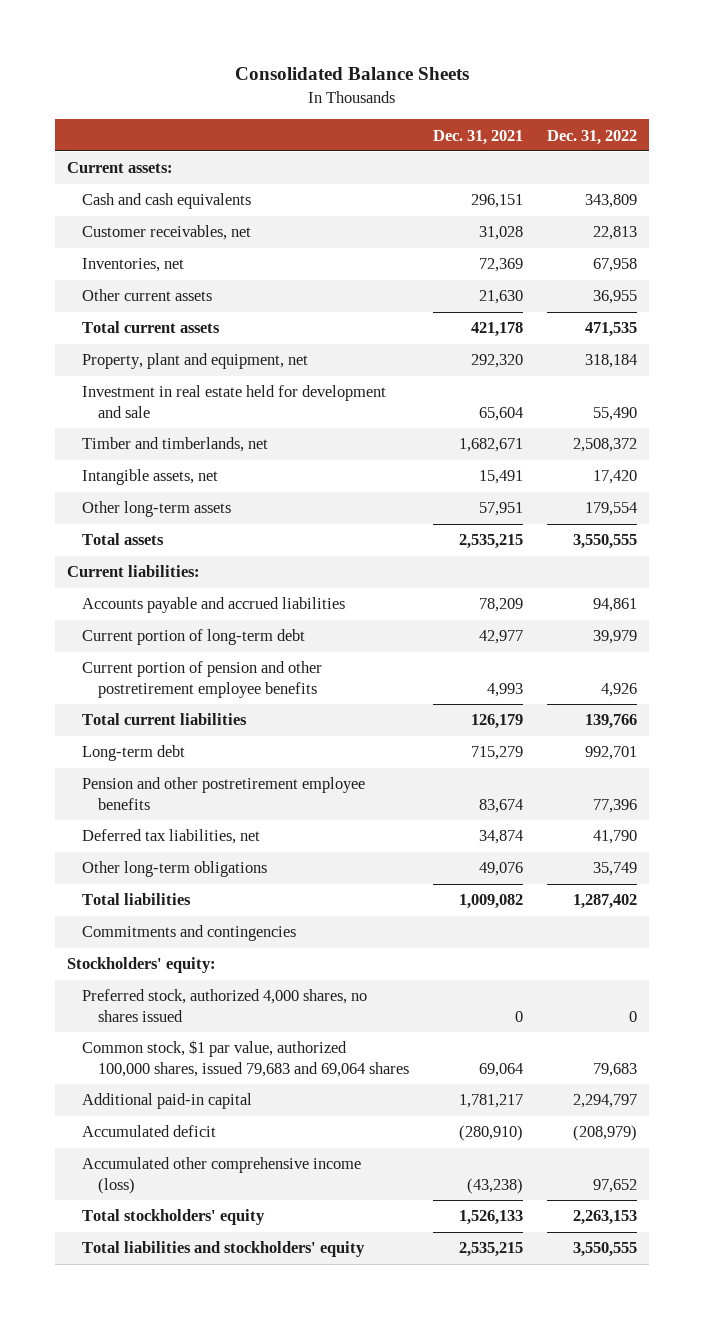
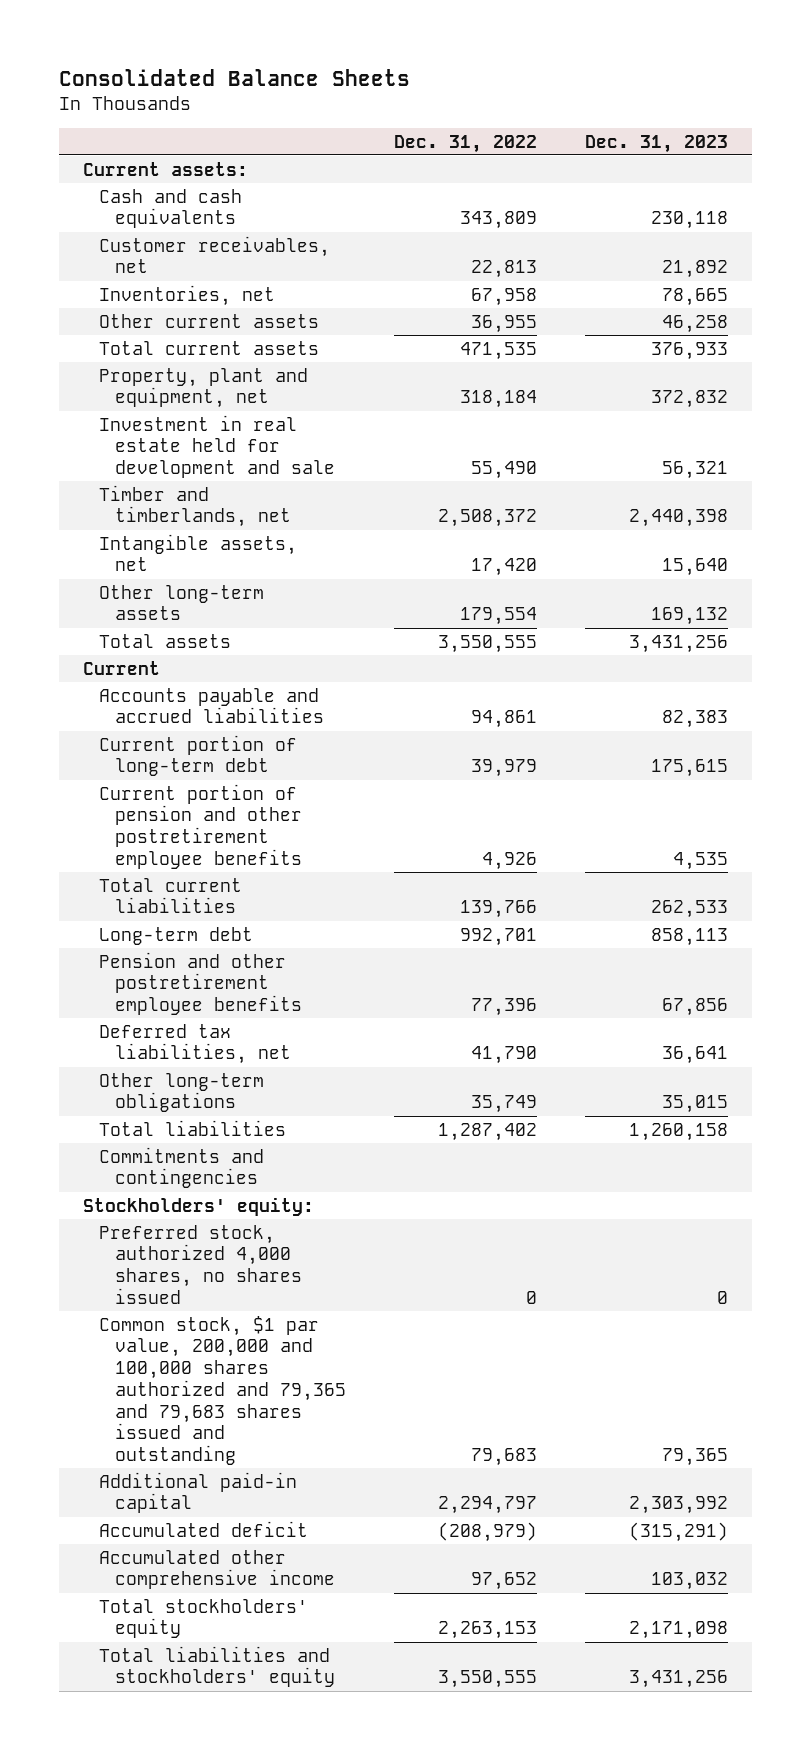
- | Dec. 31, 2021 | Dec. 31, 2022
+ | Dec. 31, 2022 | Dec. 31, 2023
- Current liabilities:
+ Current
- Common stock, $1 par value, authorized 100,000 shares, issued 79,683 and 69,064 shares | 69,064 | 79,683
+ Common stock, $1 par value, 200,000 and 100,000 shares authorized and 79,365 and 79,683 shares issued and outstanding | 79,683 | 79,365
- Accumulated other comprehensive income (loss) | (43,238) | 97,652
+ Accumulated other comprehensive income | 97,652 | 103,032

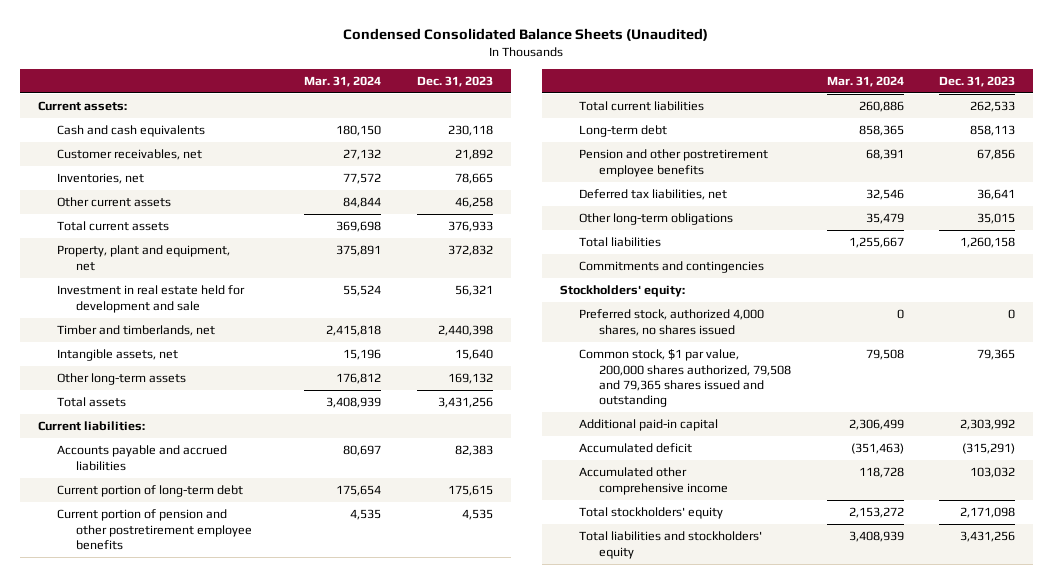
- Consolidated Balance Sheets
+ Condensed Consolidated Balance Sheets (Unaudited)
- | Dec. 31, 2022 | Dec. 31, 2023
+ | Mar. 31, 2024 | Dec. 31, 2023
- Current
+ Current liabilities:
- Common stock, $1 par value, 200,000 and 100,000 shares authorized and 79,365 and 79,683 shares issued and outstanding | 79,683 | 79,365
+ Common stock, $1 par value, 200,000 shares authorized, 79,508 and 79,365 shares issued and outstanding | 79,508 | 79,365

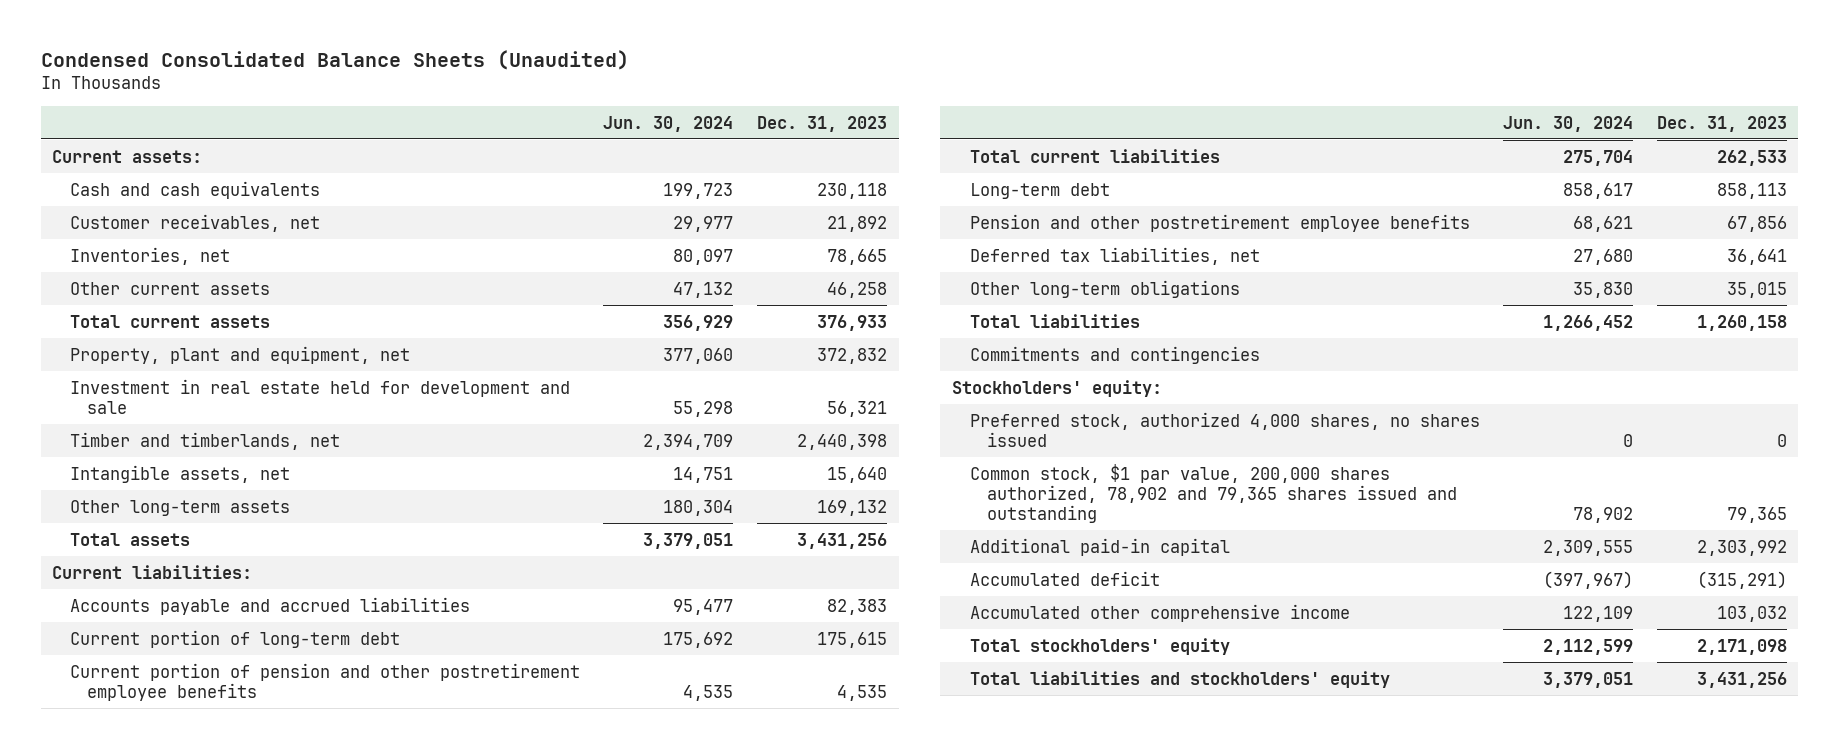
- | Mar. 31, 2024 | Dec. 31, 2023
+ | Jun. 30, 2024 | Dec. 31, 2023
- Common stock, $1 par value, 200,000 shares authorized, 79,508 and 79,365 shares issued and outstanding | 79,508 | 79,365
+ Common stock, $1 par value, 200,000 shares authorized, 78,902 and 79,365 shares issued and outstanding | 78,902 | 79,365

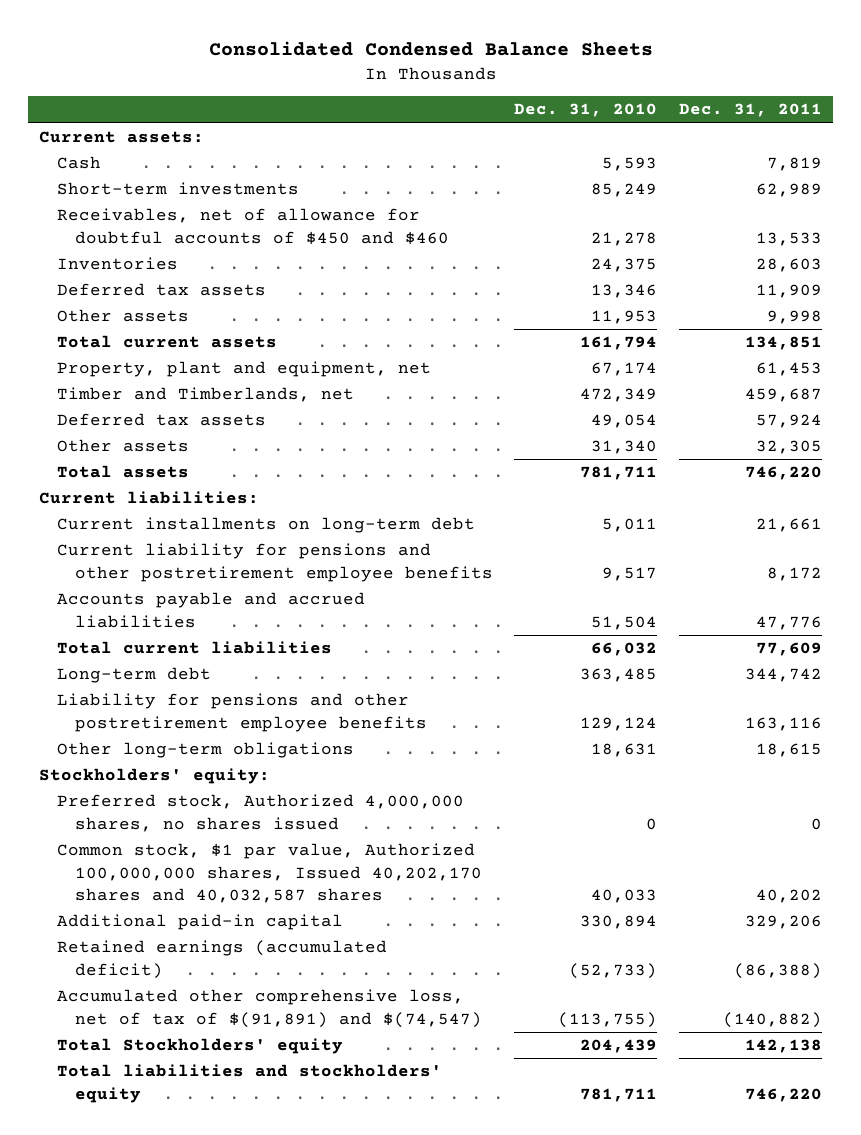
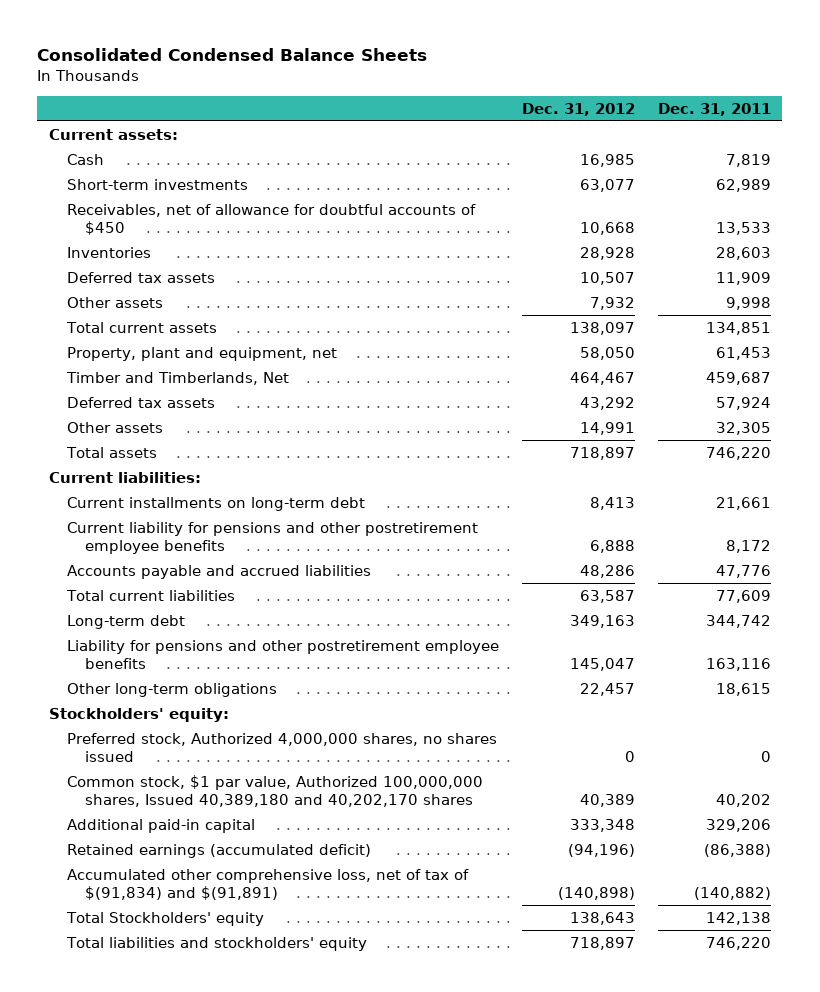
- | Dec. 31, 2010 | Dec. 31, 2011
+ | Dec. 31, 2012 | Dec. 31, 2011
- Receivables, net of allowance for doubtful accounts of $450 and $460 | 21,278 | 13,533
+ Receivables, net of allowance for doubtful accounts of $450 | 10,668 | 13,533
- Timber and Timberlands, net | 472,349 | 459,687
+ Timber and Timberlands, Net | 464,467 | 459,687
- Common stock, $1 par value, Authorized 100,000,000 shares, Issued 40,202,170 shares and 40,032,587 shares | 40,033 | 40,202
+ Common stock, $1 par value, Authorized 100,000,000 shares, Issued 40,389,180 and 40,202,170 shares | 40,389 | 40,202
- Accumulated other comprehensive loss, net of tax of $(91,891) and $(74,547) | (113,755) | (140,882)
+ Accumulated other comprehensive loss, net of tax of $(91,834) and $(91,891) | (140,898) | (140,882)

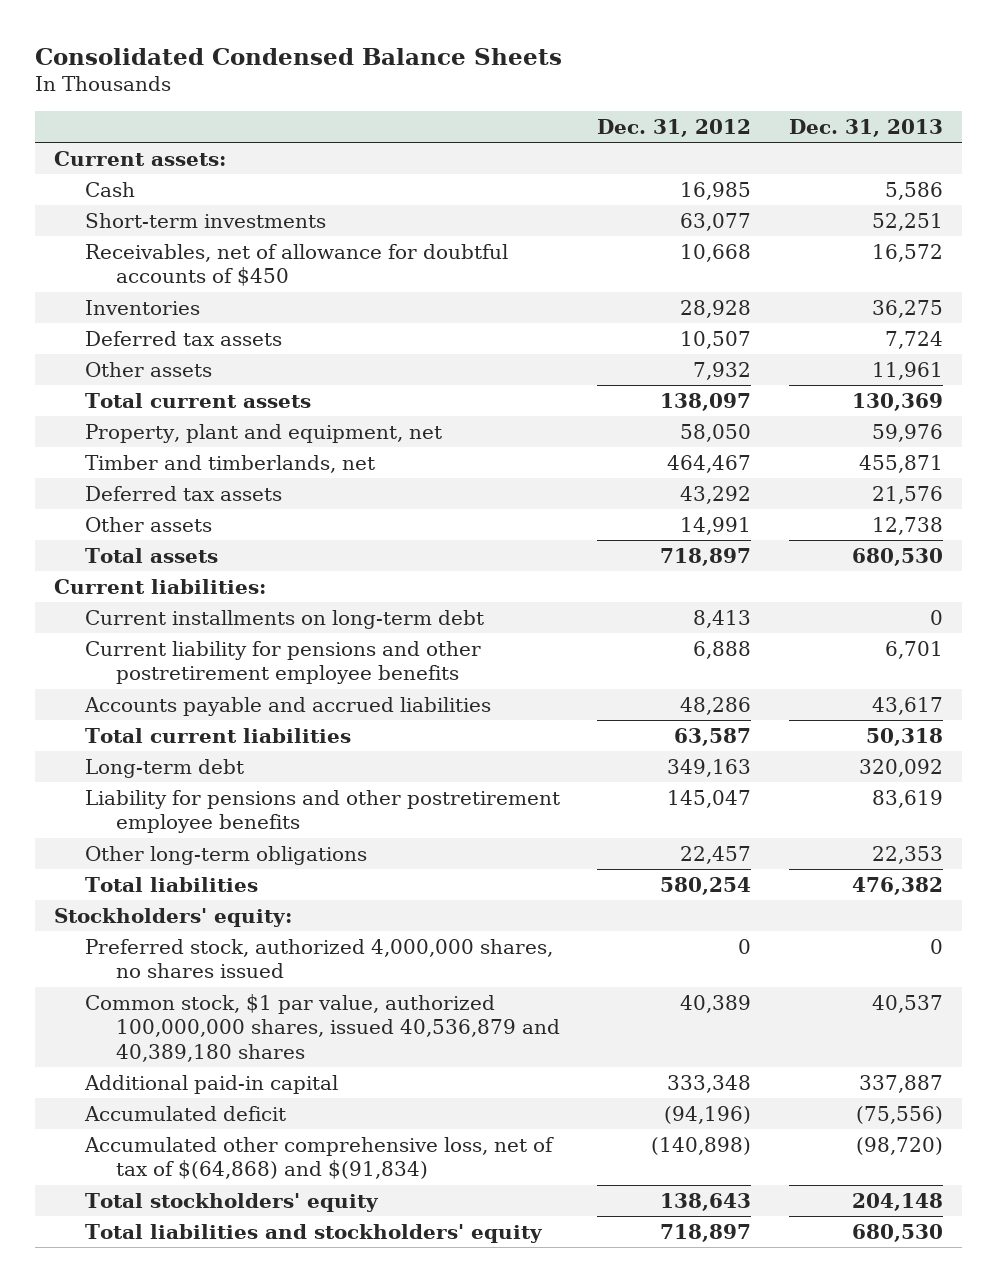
- | Dec. 31, 2012 | Dec. 31, 2011
+ | Dec. 31, 2012 | Dec. 31, 2013
- Timber and Timberlands, Net | 464,467 | 459,687
+ Timber and timberlands, net | 464,467 | 455,871
+ Total liabilities | 580,254 | 476,382
- Preferred stock, Authorized 4,000,000 shares, no shares issued | 0 | 0
- Common stock, $1 par value, Authorized 100,000,000 shares, Issued 40,389,180 and 40,202,170 shares | 40,389 | 40,202
+ Preferred stock, authorized 4,000,000 shares, no shares issued | 0 | 0
+ Common stock, $1 par value, authorized 100,000,000 shares, issued 40,536,879 and 40,389,180 shares | 40,389 | 40,537
- Retained earnings (accumulated deficit) | (94,196) | (86,388)
- Accumulated other comprehensive loss, net of tax of $(91,834) and $(91,891) | (140,898) | (140,882)
- Total Stockholders' equity | 138,643 | 142,138
+ Accumulated deficit | (94,196) | (75,556)
+ Accumulated other comprehensive loss, net of tax of $(64,868) and $(91,834) | (140,898) | (98,720)
+ Total stockholders' equity | 138,643 | 204,148

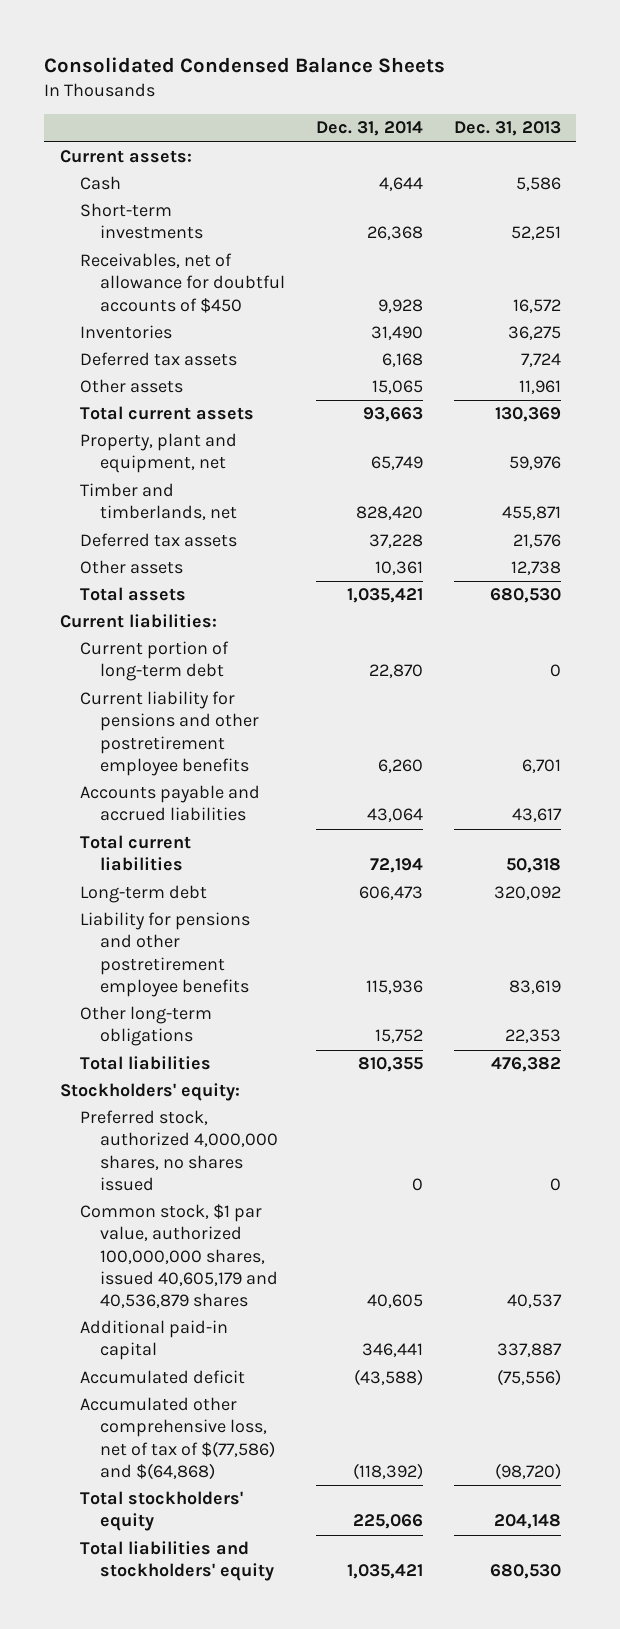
- | Dec. 31, 2012 | Dec. 31, 2013
+ | Dec. 31, 2014 | Dec. 31, 2013
- Current installments on long-term debt | 8,413 | 0
+ Current portion of long-term debt | 22,870 | 0
- Common stock, $1 par value, authorized 100,000,000 shares, issued 40,536,879 and 40,389,180 shares | 40,389 | 40,537
+ Common stock, $1 par value, authorized 100,000,000 shares, issued 40,605,179 and 40,536,879 shares | 40,605 | 40,537
- Accumulated other comprehensive loss, net of tax of $(64,868) and $(91,834) | (140,898) | (98,720)
+ Accumulated other comprehensive loss, net of tax of $(77,586) and $(64,868) | (118,392) | (98,720)

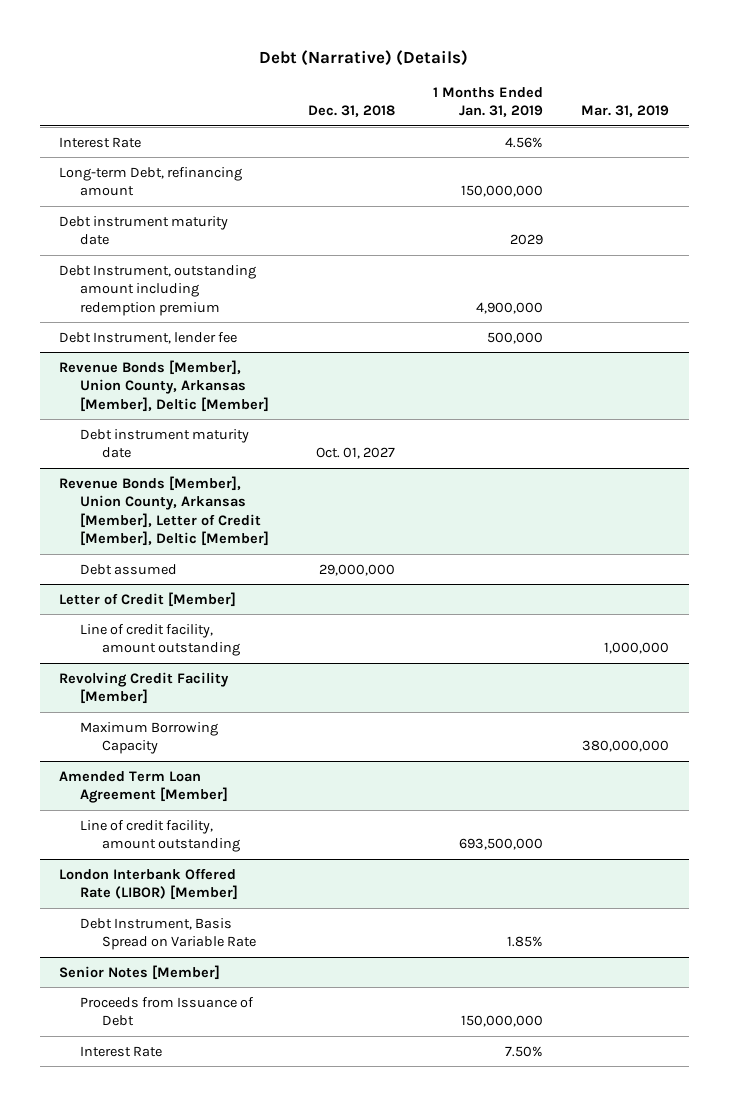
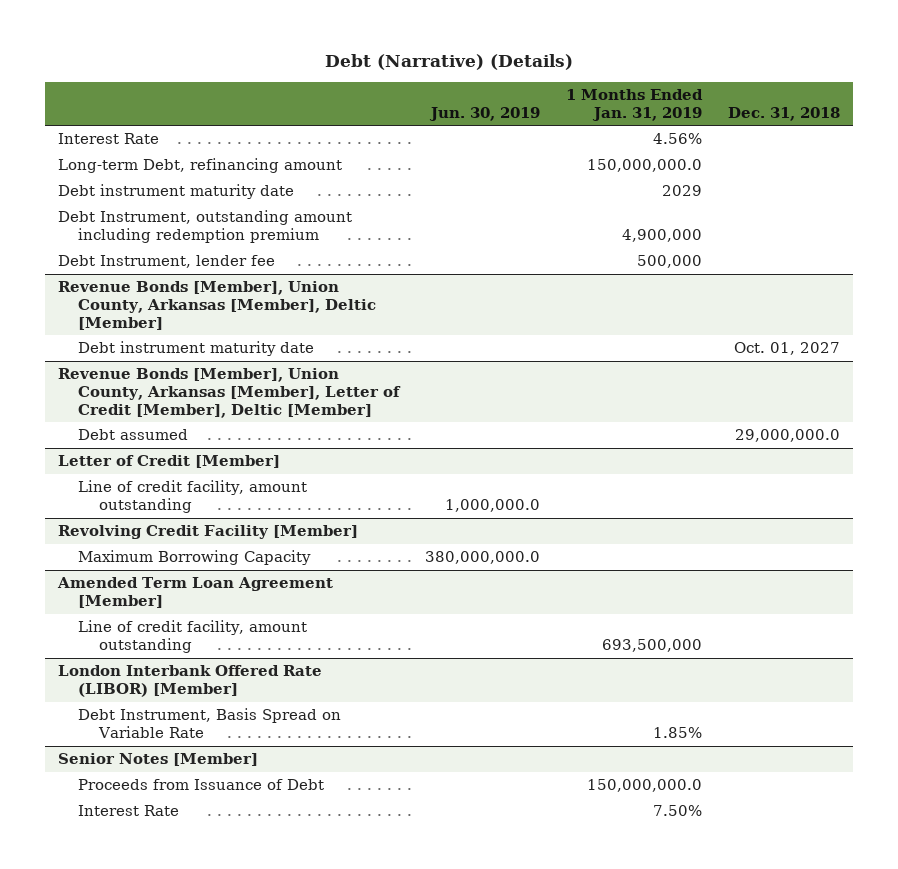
- | Dec. 31, 2018 | 1 Months Ended Jan. 31, 2019 | Mar. 31, 2019
+ | Jun. 30, 2019 | 1 Months Ended Jan. 31, 2019 | Dec. 31, 2018
- Long-term Debt, refinancing amount | | 150,000,000 |
+ Long-term Debt, refinancing amount | | 150,000,000.0 |
@ Revenue Bonds [Member], Union County, Arkansas [Member], Letter of Credit [Member], Deltic [Member]
- Debt assumed | 29,000,000 | |
+ Debt assumed | | | 29,000,000.0
@ Senior Notes [Member]
- Proceeds from Issuance of Debt | | 150,000,000 |
+ Proceeds from Issuance of Debt | | 150,000,000.0 |

